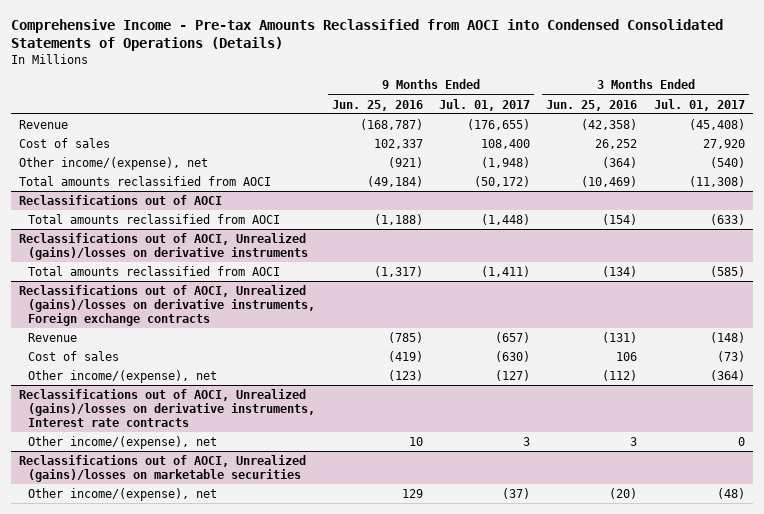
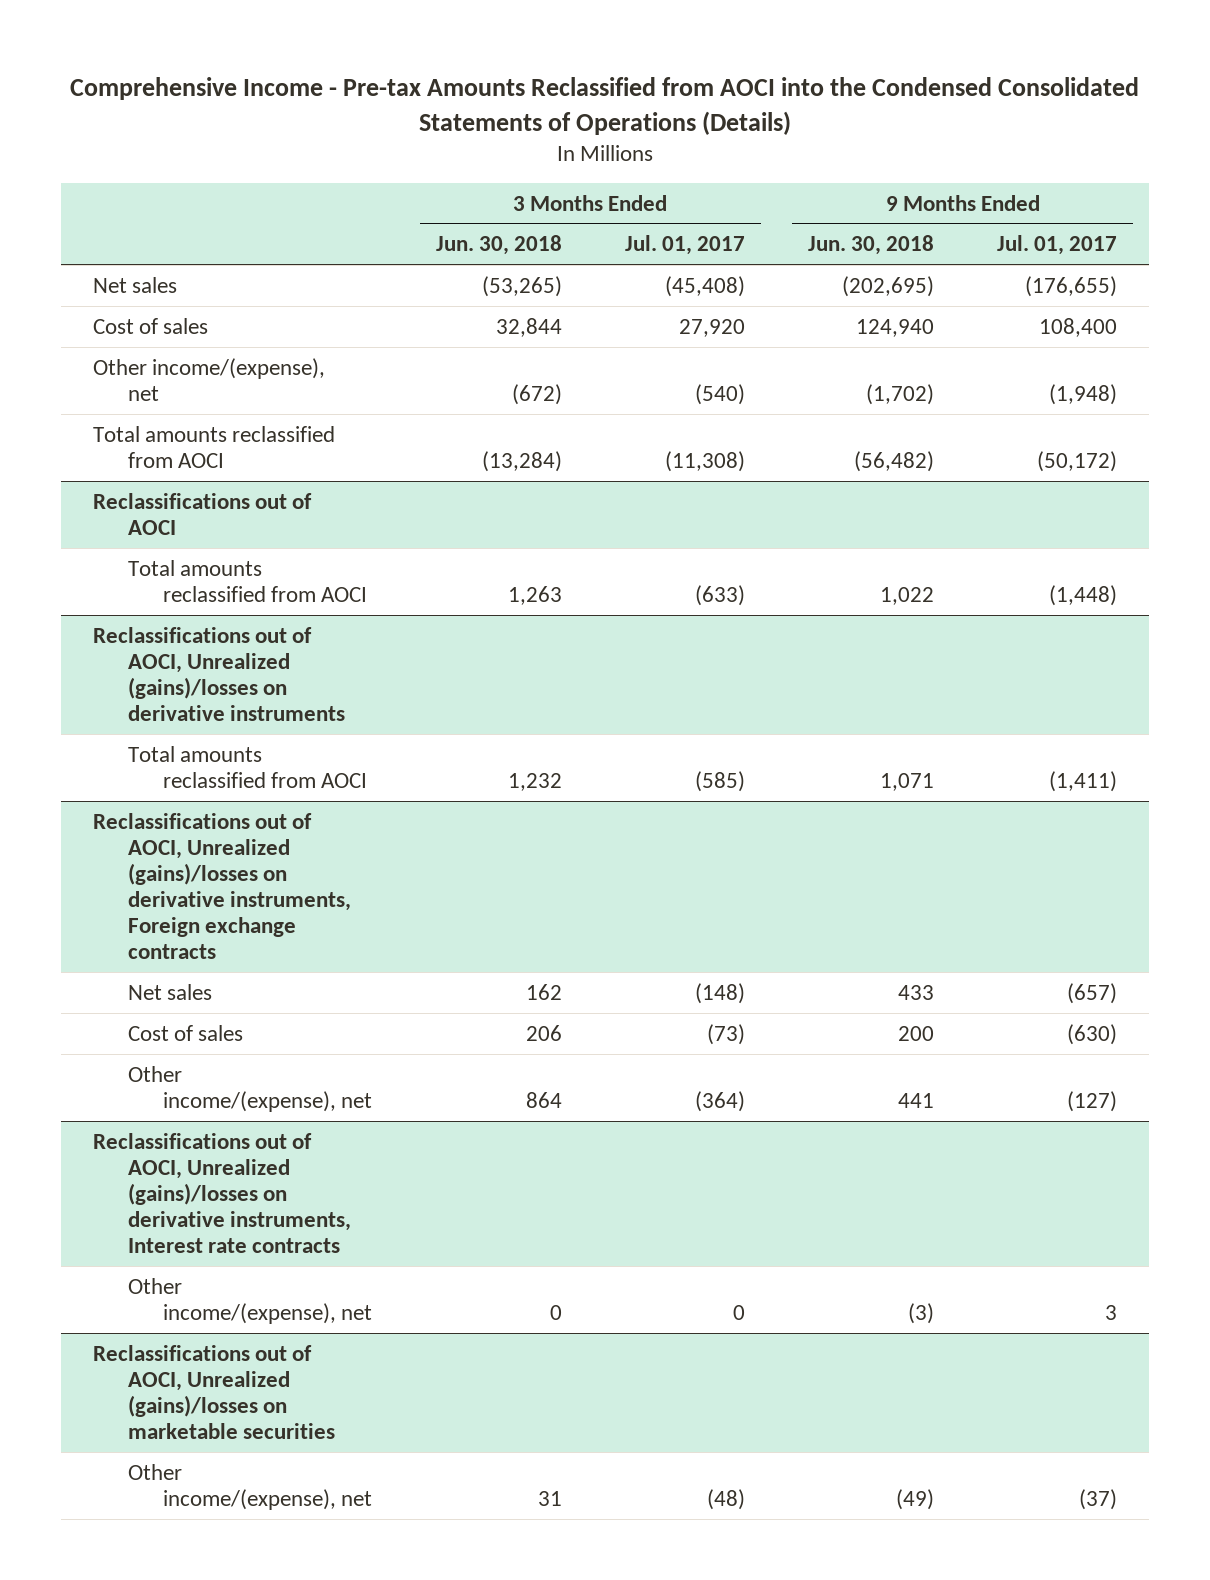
- Comprehensive Income - Pre-tax Amounts Reclassified from AOCI into Condensed Consolidated Statements of Operations (Details)
+ Comprehensive Income - Pre-tax Amounts Reclassified from AOCI into the Condensed Consolidated Statements of Operations (Details)
- | 9 Months Ended Jun. 25, 2016 | 9 Months Ended Jul. 01, 2017 | 3 Months Ended Jun. 25, 2016 | 3 Months Ended Jul. 01, 2017
+ | 3 Months Ended Jun. 30, 2018 | 3 Months Ended Jul. 01, 2017 | 9 Months Ended Jun. 30, 2018 | 9 Months Ended Jul. 01, 2017
- Revenue | (168,787) | (176,655) | (42,358) | (45,408)
+ Net sales | (53,265) | (45,408) | (202,695) | (176,655)
@ Reclassifications out of AOCI, Unrealized (gains)/losses on derivative instruments, Foreign exchange contracts
- Revenue | (785) | (657) | (131) | (148)
+ Net sales | 162 | (148) | 433 | (657)

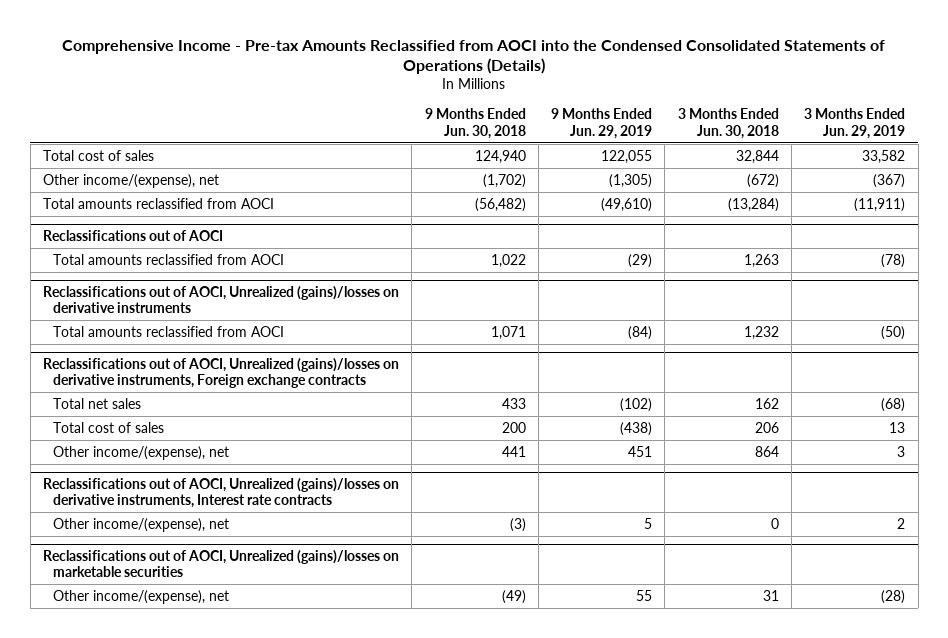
- | 3 Months Ended Jun. 30, 2018 | 3 Months Ended Jul. 01, 2017 | 9 Months Ended Jun. 30, 2018 | 9 Months Ended Jul. 01, 2017
+ | 9 Months Ended Jun. 30, 2018 | 9 Months Ended Jun. 29, 2019 | 3 Months Ended Jun. 30, 2018 | 3 Months Ended Jun. 29, 2019
- Net sales | (53,265) | (45,408) | (202,695) | (176,655)
- Cost of sales | 32,844 | 27,920 | 124,940 | 108,400
+ Total cost of sales | 124,940 | 122,055 | 32,844 | 33,582
@ Reclassifications out of AOCI, Unrealized (gains)/losses on derivative instruments, Foreign exchange contracts
- Net sales | 162 | (148) | 433 | (657)
- Cost of sales | 206 | (73) | 200 | (630)
+ Total net sales | 433 | (102) | 162 | (68)
+ Total cost of sales | 200 | (438) | 206 | 13

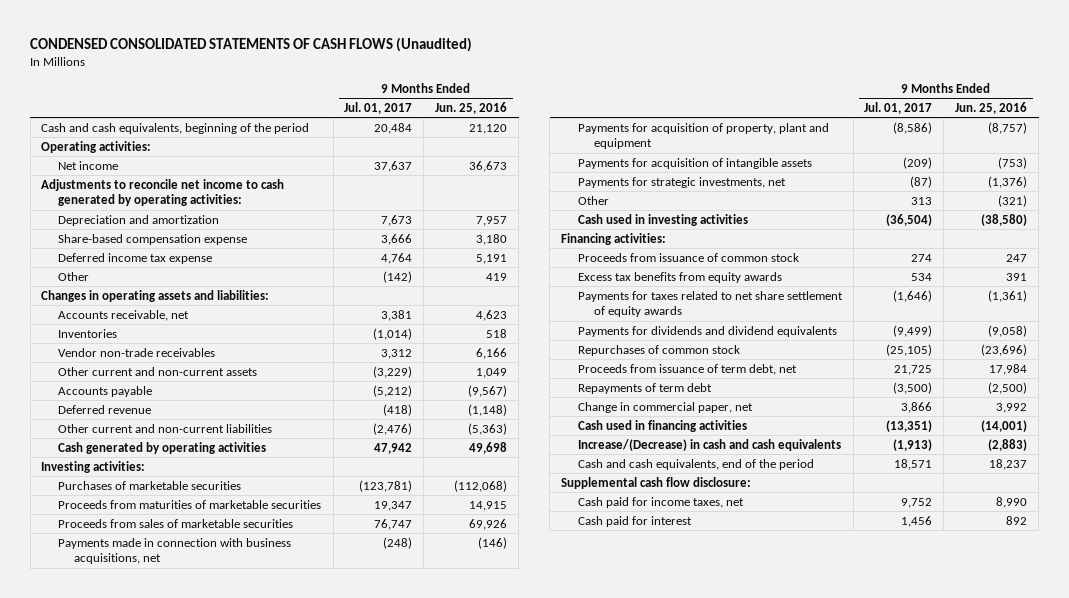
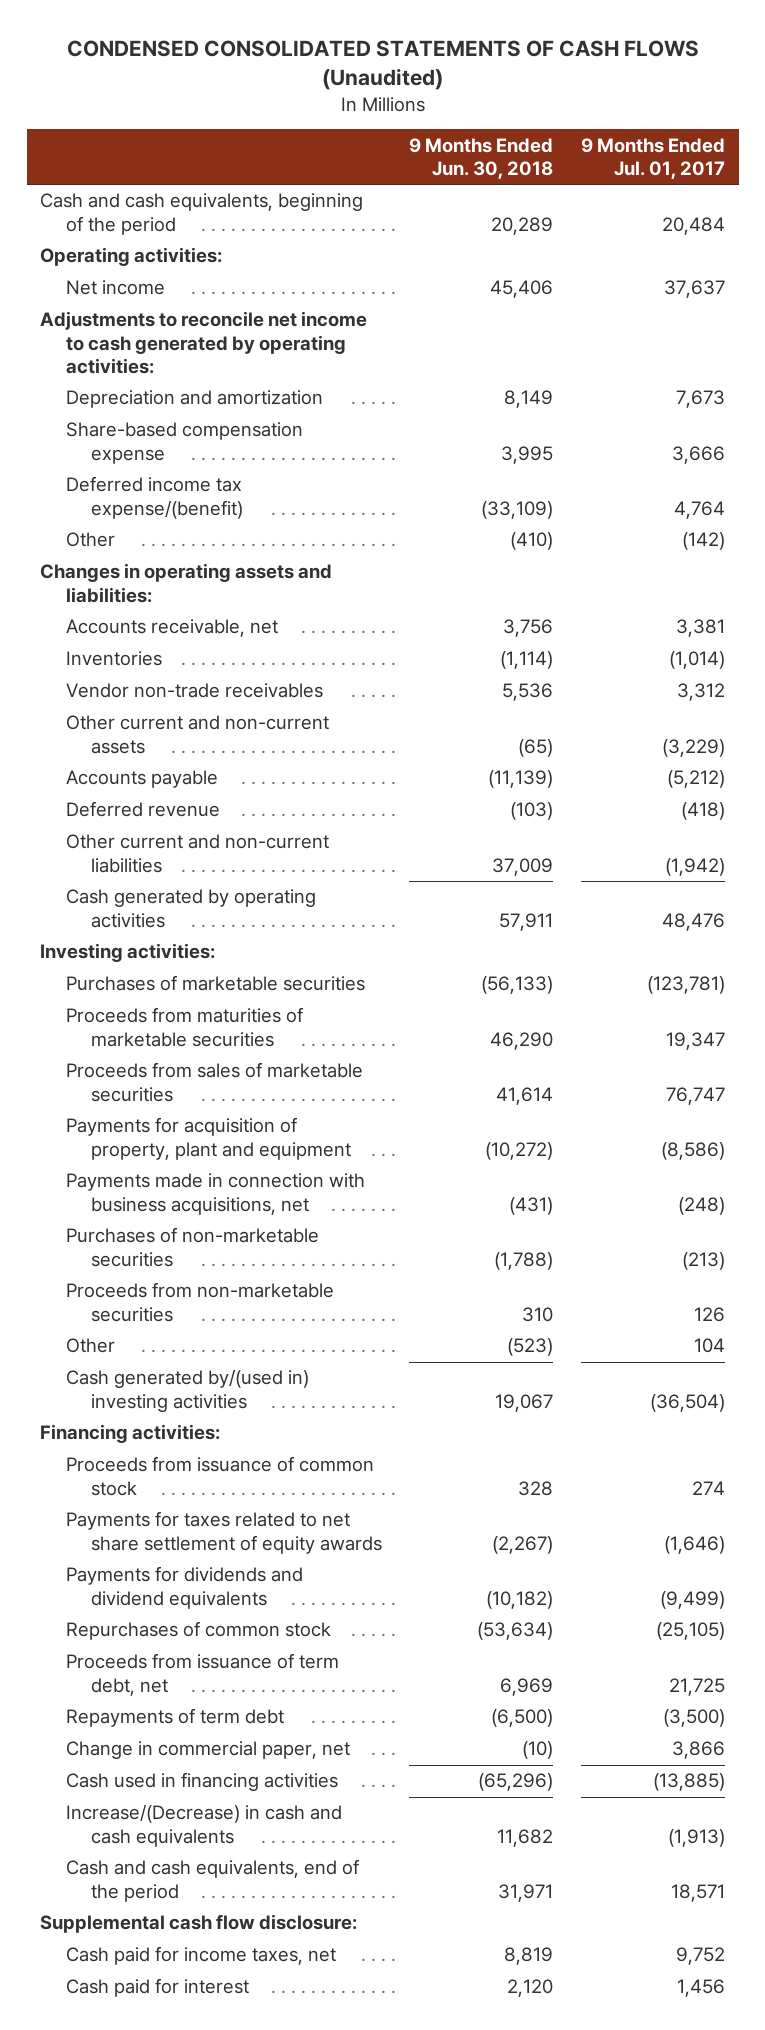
- | 9 Months Ended Jul. 01, 2017 | 9 Months Ended Jun. 25, 2016
+ | 9 Months Ended Jun. 30, 2018 | 9 Months Ended Jul. 01, 2017
- Deferred income tax expense | 4,764 | 5,191
+ Deferred income tax expense/(benefit) | (33,109) | 4,764
- Other current and non-current liabilities | (2,476) | (5,363)
- Cash generated by operating activities | 47,942 | 49,698
+ Other current and non-current liabilities | 37,009 | (1,942)
+ Cash generated by operating activities | 57,911 | 48,476
- Payments for acquisition of intangible assets | (209) | (753)
- Payments for strategic investments, net | (87) | (1,376)
- Other | 313 | (321)
- Cash used in investing activities | (36,504) | (38,580)
moved down: Payments made in connection with business acquisitions, net | (431) | (248)
+ Purchases of non-marketable securities | (1,788) | (213)
+ Proceeds from non-marketable securities | 310 | 126
+ Other | (523) | 104
+ Cash generated by/(used in) investing activities | 19,067 | (36,504)
- Excess tax benefits from equity awards | 534 | 391
- Cash used in financing activities | (13,351) | (14,001)
+ Cash used in financing activities | (65,296) | (13,885)

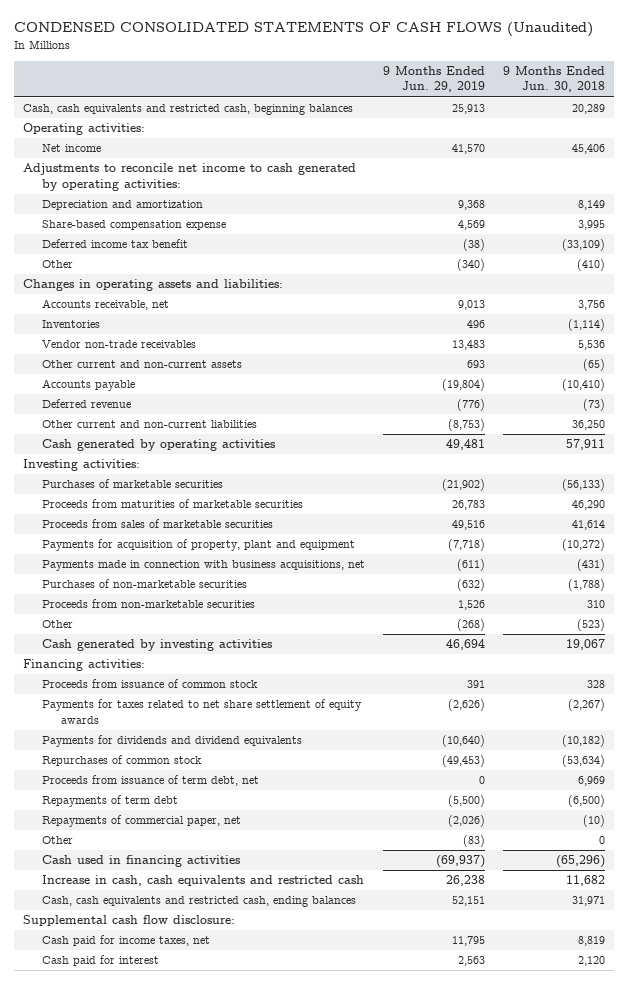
- | 9 Months Ended Jun. 30, 2018 | 9 Months Ended Jul. 01, 2017
+ | 9 Months Ended Jun. 29, 2019 | 9 Months Ended Jun. 30, 2018
- Cash and cash equivalents, beginning of the period | 20,289 | 20,484
+ Cash, cash equivalents and restricted cash, beginning balances | 25,913 | 20,289
- Deferred income tax expense/(benefit) | (33,109) | 4,764
+ Deferred income tax benefit | (38) | (33,109)
- Accounts payable | (11,139) | (5,212)
- Deferred revenue | (103) | (418)
- Other current and non-current liabilities | 37,009 | (1,942)
+ Accounts payable | (19,804) | (10,410)
+ Deferred revenue | (776) | (73)
+ Other current and non-current liabilities | (8,753) | 36,250
- Cash generated by/(used in) investing activities | 19,067 | (36,504)
+ Cash generated by investing activities | 46,694 | 19,067
- Change in commercial paper, net | (10) | 3,866
+ Repayments of commercial paper, net | (2,026) | (10)
+ Other | (83) | 0
- Increase/(Decrease) in cash and cash equivalents | 11,682 | (1,913)
- Cash and cash equivalents, end of the period | 31,971 | 18,571
+ Increase in cash, cash equivalents and restricted cash | 26,238 | 11,682
+ Cash, cash equivalents and restricted cash, ending balances | 52,151 | 31,971

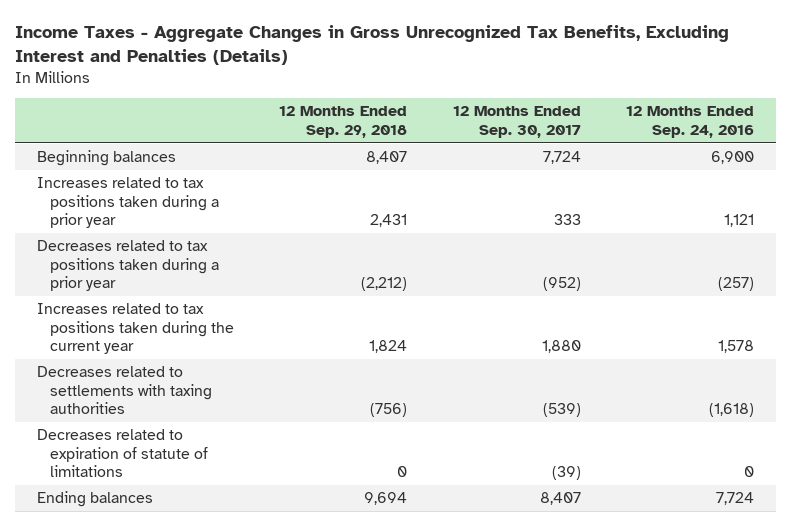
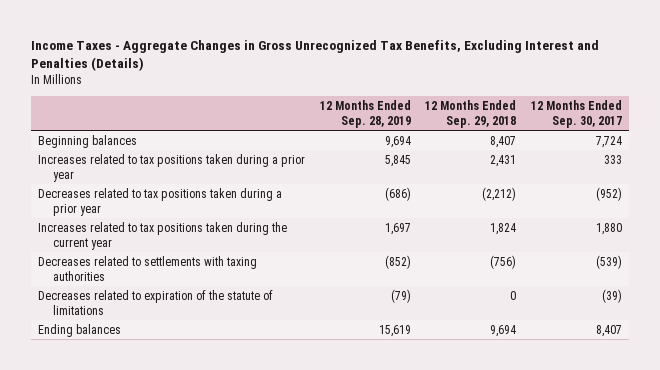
- | 12 Months Ended Sep. 29, 2018 | 12 Months Ended Sep. 30, 2017 | 12 Months Ended Sep. 24, 2016
+ | 12 Months Ended Sep. 28, 2019 | 12 Months Ended Sep. 29, 2018 | 12 Months Ended Sep. 30, 2017
- Decreases related to expiration of statute of limitations | 0 | (39) | 0
+ Decreases related to expiration of the statute of limitations | (79) | 0 | (39)

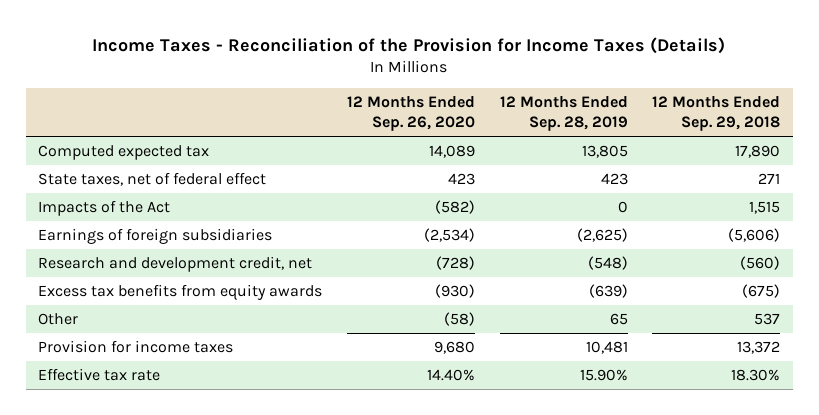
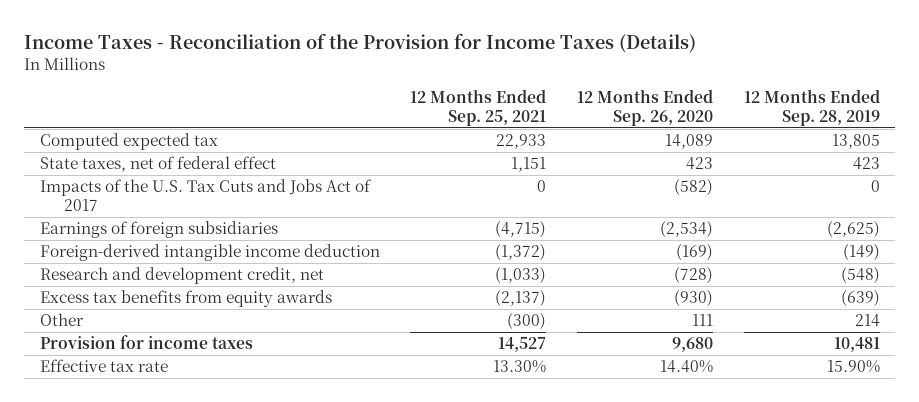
- | 12 Months Ended Sep. 26, 2020 | 12 Months Ended Sep. 28, 2019 | 12 Months Ended Sep. 29, 2018
+ | 12 Months Ended Sep. 25, 2021 | 12 Months Ended Sep. 26, 2020 | 12 Months Ended Sep. 28, 2019
- Impacts of the Act | (582) | 0 | 1,515
+ Impacts of the U.S. Tax Cuts and Jobs Act of 2017 | 0 | (582) | 0
+ Foreign-derived intangible income deduction | (1,372) | (169) | (149)
- Other | (58) | 65 | 537
+ Other | (300) | 111 | 214

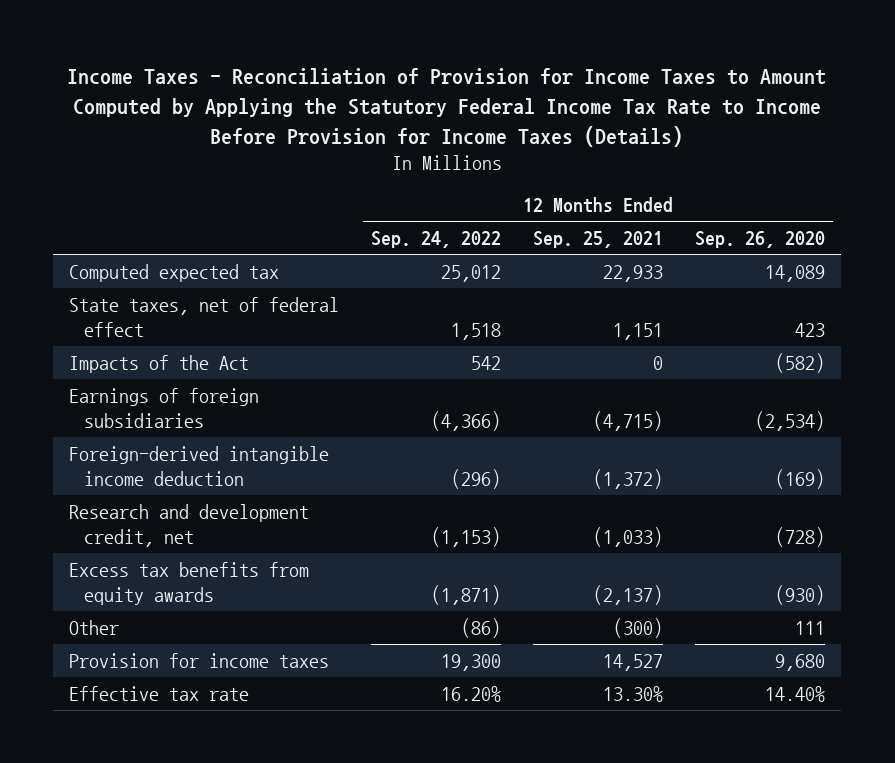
- Income Taxes - Reconciliation of the Provision for Income Taxes (Details)
+ Income Taxes - Reconciliation of Provision for Income Taxes to Amount Computed by Applying the Statutory Federal Income Tax Rate to Income Before Provision for Income Taxes (Details)
- | 12 Months Ended Sep. 25, 2021 | 12 Months Ended Sep. 26, 2020 | 12 Months Ended Sep. 28, 2019
+ | 12 Months Ended Sep. 24, 2022 | 12 Months Ended Sep. 25, 2021 | 12 Months Ended Sep. 26, 2020
- Impacts of the U.S. Tax Cuts and Jobs Act of 2017 | 0 | (582) | 0
+ Impacts of the Act | 542 | 0 | (582)

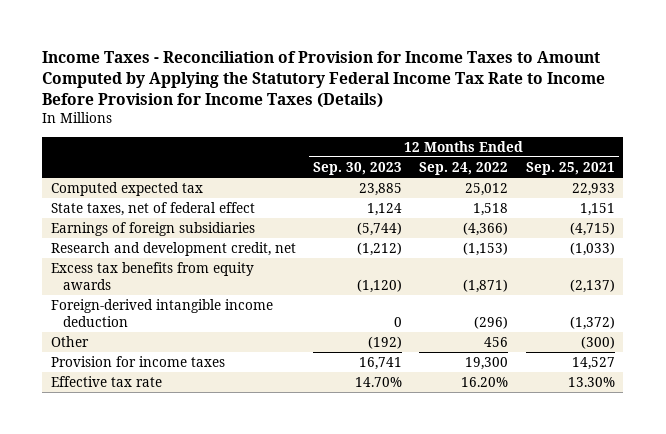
- | 12 Months Ended Sep. 24, 2022 | 12 Months Ended Sep. 25, 2021 | 12 Months Ended Sep. 26, 2020
+ | 12 Months Ended Sep. 30, 2023 | 12 Months Ended Sep. 24, 2022 | 12 Months Ended Sep. 25, 2021
- Impacts of the Act | 542 | 0 | (582)
- Other | (86) | (300) | 111
moved down: Foreign-derived intangible income deduction | 0 | (296) | (1,372)
+ Other | (192) | 456 | (300)

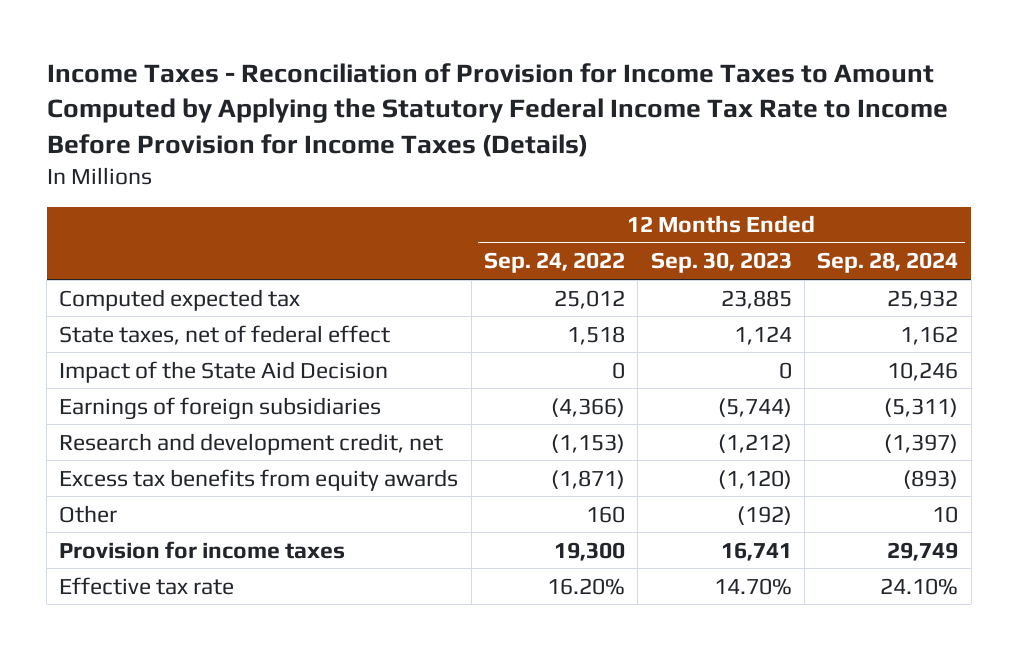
- | 12 Months Ended Sep. 30, 2023 | 12 Months Ended Sep. 24, 2022 | 12 Months Ended Sep. 25, 2021
+ | 12 Months Ended Sep. 24, 2022 | 12 Months Ended Sep. 30, 2023 | 12 Months Ended Sep. 28, 2024
+ Impact of the State Aid Decision | 0 | 0 | 10,246
- Foreign-derived intangible income deduction | 0 | (296) | (1,372)
- Other | (192) | 456 | (300)
+ Other | 160 | (192) | 10

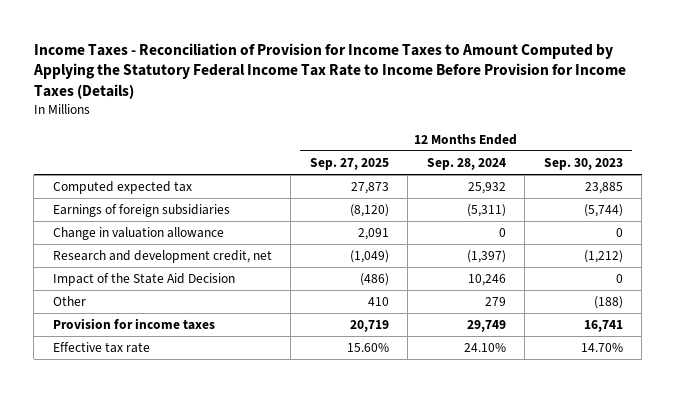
- | 12 Months Ended Sep. 24, 2022 | 12 Months Ended Sep. 30, 2023 | 12 Months Ended Sep. 28, 2024
+ | 12 Months Ended Sep. 27, 2025 | 12 Months Ended Sep. 28, 2024 | 12 Months Ended Sep. 30, 2023
- State taxes, net of federal effect | 1,518 | 1,124 | 1,162
+ Change in valuation allowance | 2,091 | 0 | 0
- Excess tax benefits from equity awards | (1,871) | (1,120) | (893)
- Other | 160 | (192) | 10
moved down: Impact of the State Aid Decision | (486) | 10,246 | 0
+ Other | 410 | 279 | (188)

